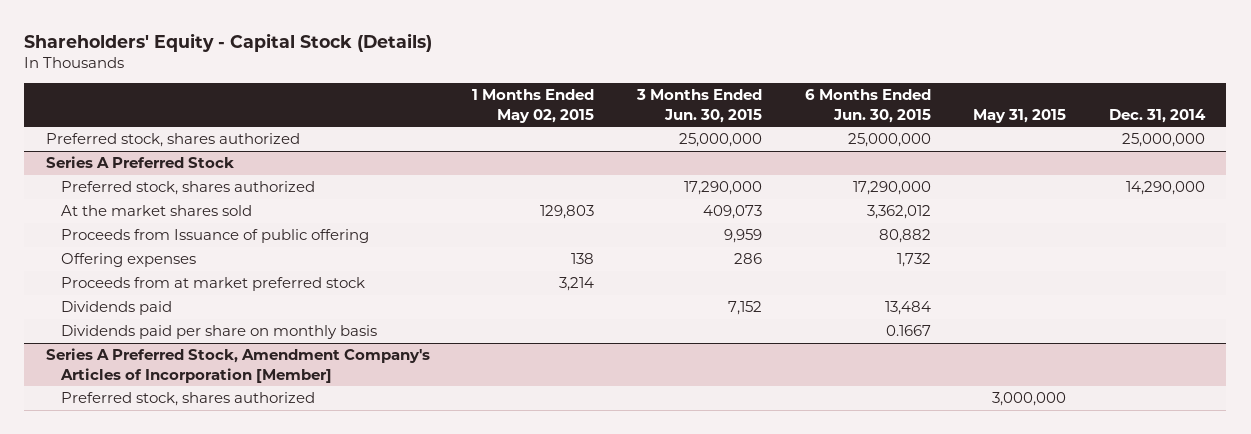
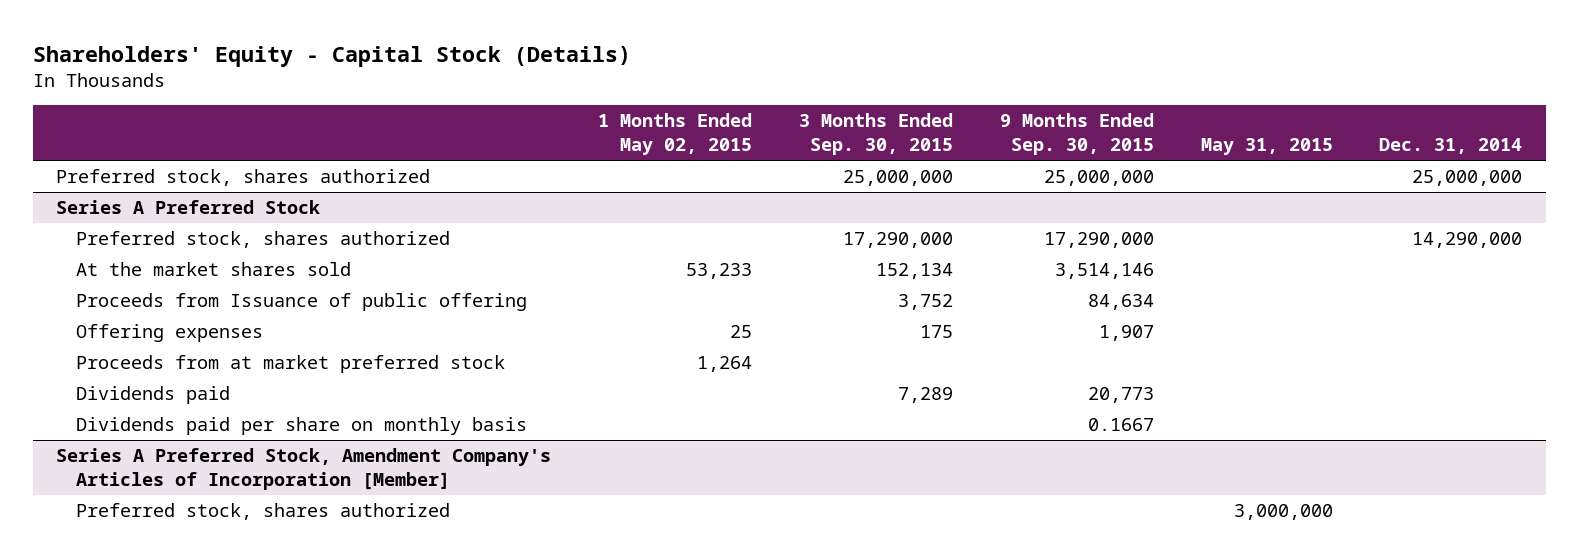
- | 1 Months Ended May 02, 2015 | 3 Months Ended Jun. 30, 2015 | 6 Months Ended Jun. 30, 2015 | May 31, 2015 | Dec. 31, 2014
+ | 1 Months Ended May 02, 2015 | 3 Months Ended Sep. 30, 2015 | 9 Months Ended Sep. 30, 2015 | May 31, 2015 | Dec. 31, 2014
@ Series A Preferred Stock
- At the market shares sold | 129,803 | 409,073 | 3,362,012 | |
+ At the market shares sold | 53,233 | 152,134 | 3,514,146 | |
- Offering expenses | 138 | 286 | 1,732 | |
- Proceeds from at market preferred stock | 3,214 | | | |
+ Offering expenses | 25 | 175 | 1,907 | |
+ Proceeds from at market preferred stock | 1,264 | | | |

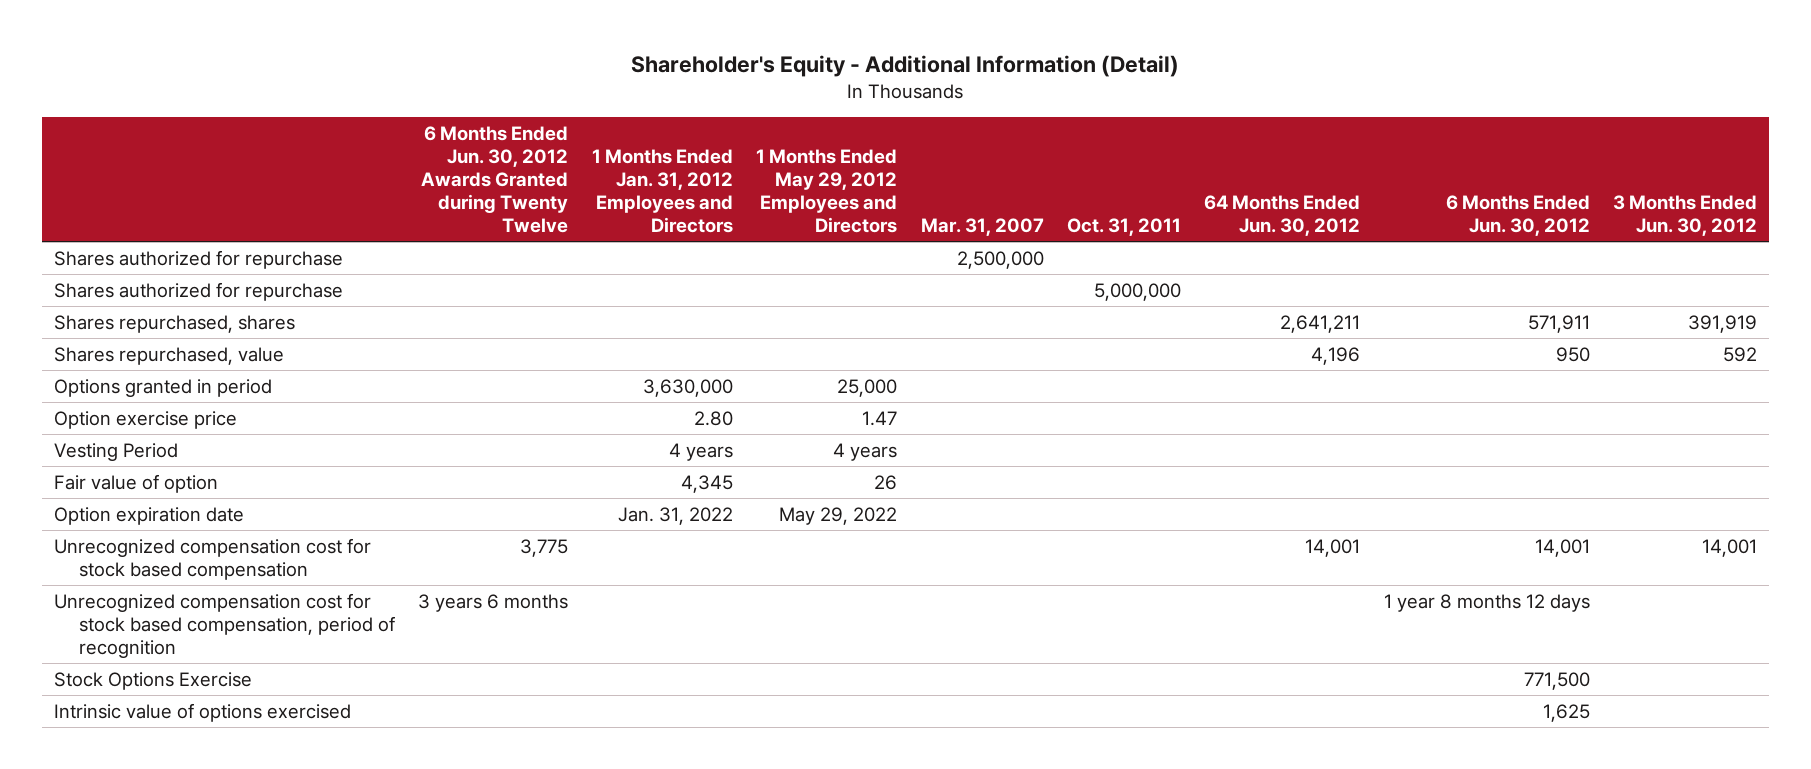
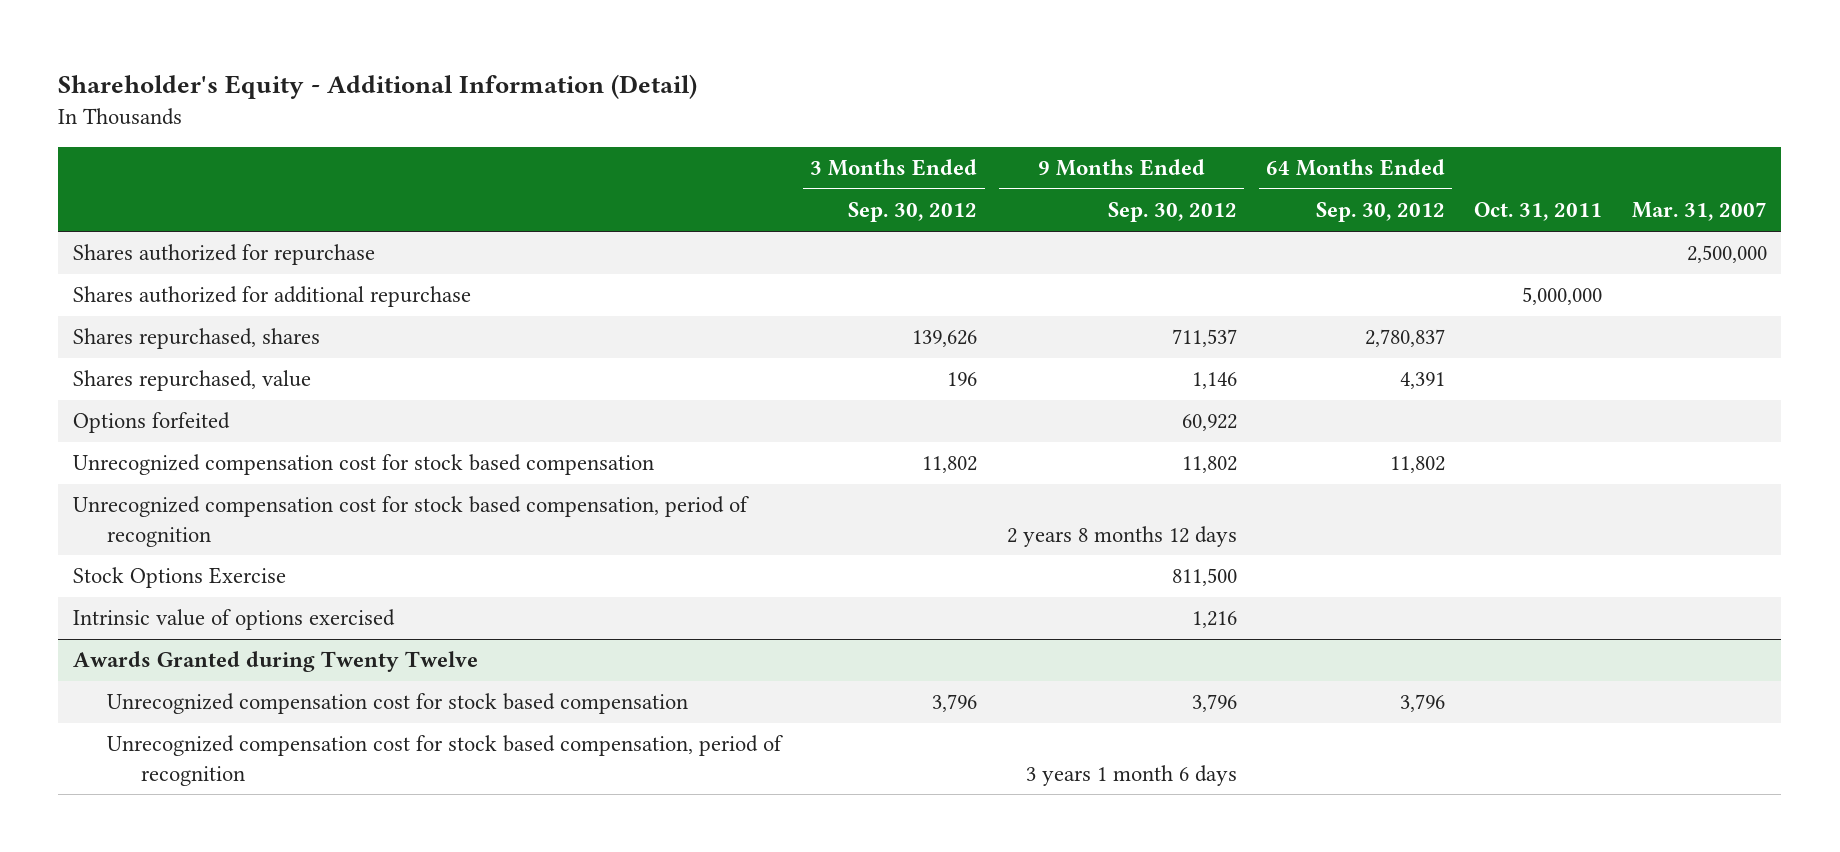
- | 6 Months Ended Jun. 30, 2012 Awards Granted during Twenty Twelve | 1 Months Ended Jan. 31, 2012 Employees and Directors | 1 Months Ended May 29, 2012 Employees and Directors | Mar. 31, 2007 | Oct. 31, 2011 | 64 Months Ended Jun. 30, 2012 | 6 Months Ended Jun. 30, 2012 | 3 Months Ended Jun. 30, 2012
+ | 3 Months Ended Sep. 30, 2012 | 9 Months Ended Sep. 30, 2012 | 64 Months Ended Sep. 30, 2012 | Oct. 31, 2011 | Mar. 31, 2007
- Shares authorized for repurchase | | | | | 5,000,000 | | |
+ Shares authorized for additional repurchase | | | | 5,000,000 |
- Options granted in period | | 3,630,000 | 25,000 | | | | |
- Option exercise price | | 2.80 | 1.47 | | | | |
- Vesting Period | | 4 years | 4 years | | | | |
- Fair value of option | | 4,345 | 26 | | | | |
- Option expiration date | | Jan. 31, 2022 | May 29, 2022 | | | | |
+ Options forfeited | | 60,922 | | |
+ Awards Granted during Twenty Twelve
+ Unrecognized compensation cost for stock based compensation | 3,796 | 3,796 | 3,796 | |
+ Unrecognized compensation cost for stock based compensation, period of recognition | | 3 years 1 month 6 days | | |

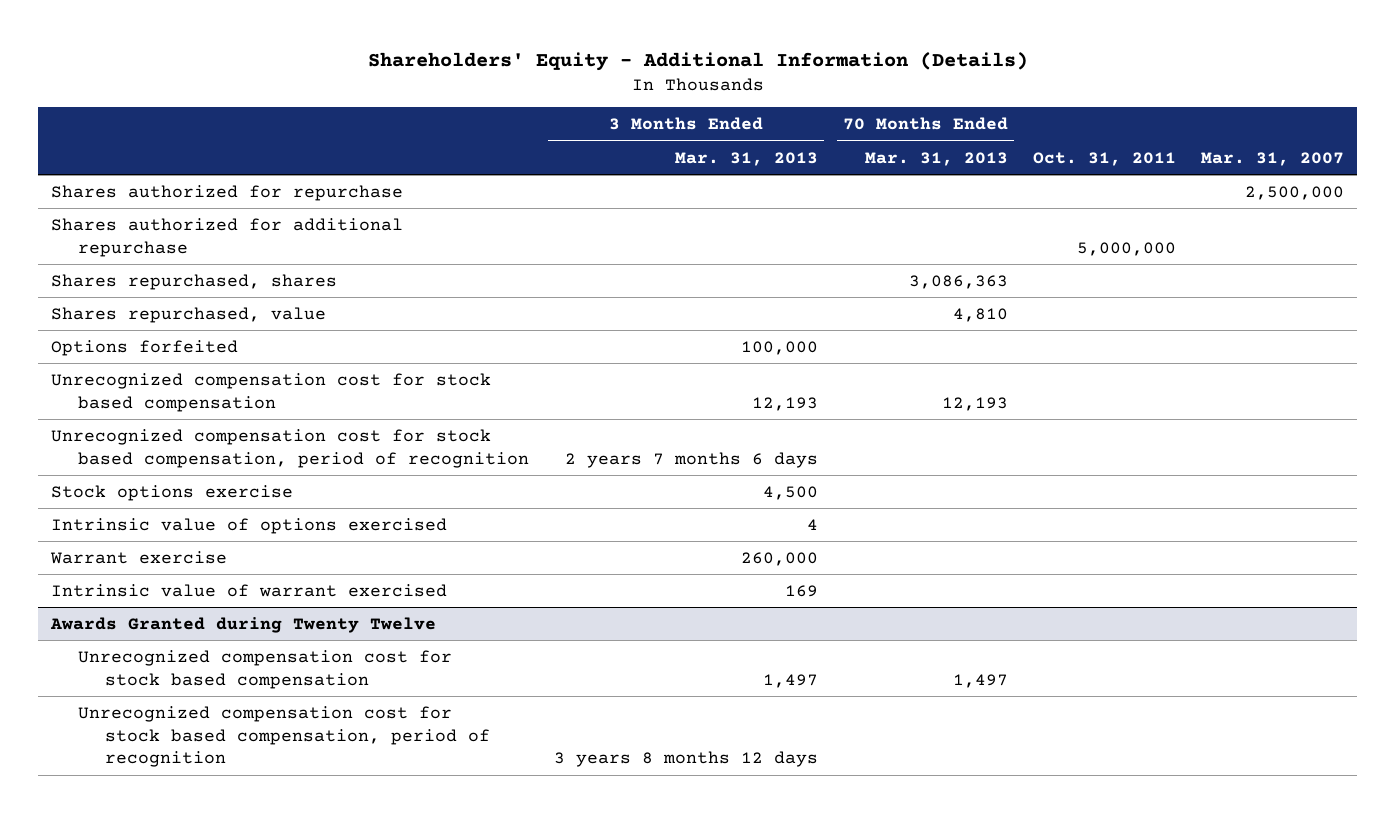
- Shareholder's Equity - Additional Information (Detail)
+ Shareholders' Equity - Additional Information (Details)
- | 3 Months Ended Sep. 30, 2012 | 9 Months Ended Sep. 30, 2012 | 64 Months Ended Sep. 30, 2012 | Oct. 31, 2011 | Mar. 31, 2007
+ | 3 Months Ended Mar. 31, 2013 | 70 Months Ended Mar. 31, 2013 | Oct. 31, 2011 | Mar. 31, 2007
- Stock Options Exercise | | 811,500 | | |
+ Stock options exercise | 4,500 | | |
+ Warrant exercise | 260,000 | | |
+ Intrinsic value of warrant exercised | 169 | | |

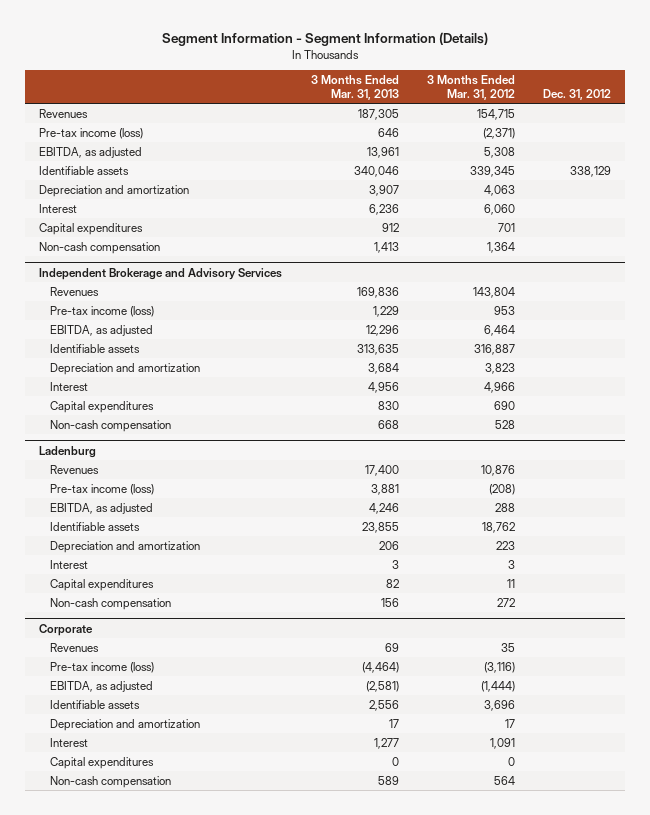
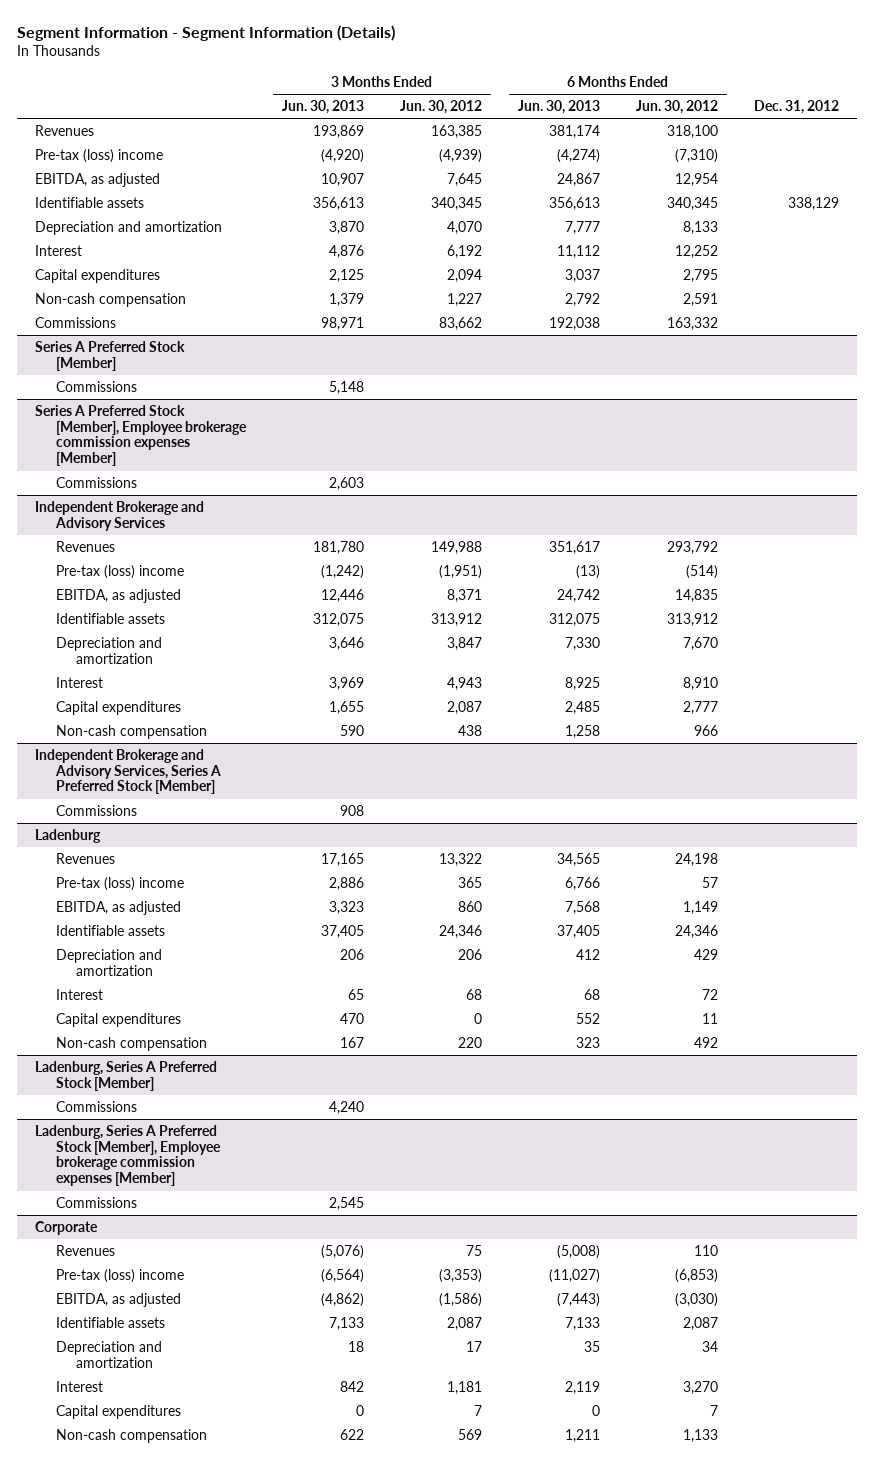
- | 3 Months Ended Mar. 31, 2013 | 3 Months Ended Mar. 31, 2012 | Dec. 31, 2012
+ | 3 Months Ended Jun. 30, 2013 | 3 Months Ended Jun. 30, 2012 | 6 Months Ended Jun. 30, 2013 | 6 Months Ended Jun. 30, 2012 | Dec. 31, 2012
- Pre-tax income (loss) | 646 | (2,371) |
+ Pre-tax (loss) income | (4,920) | (4,939) | (4,274) | (7,310) |
+ Commissions | 98,971 | 83,662 | 192,038 | 163,332 |
+ Series A Preferred Stock [Member]
+ Commissions | 5,148 | | | |
+ Series A Preferred Stock [Member], Employee brokerage commission expenses [Member]
+ Commissions | 2,603 | | | |
@ Independent Brokerage and Advisory Services
- Pre-tax income (loss) | 1,229 | 953 |
+ Pre-tax (loss) income | (1,242) | (1,951) | (13) | (514) |
+ Independent Brokerage and Advisory Services, Series A Preferred Stock [Member]
+ Commissions | 908 | | | |
@ Ladenburg
- Pre-tax income (loss) | 3,881 | (208) |
+ Pre-tax (loss) income | 2,886 | 365 | 6,766 | 57 |
+ Ladenburg, Series A Preferred Stock [Member]
+ Commissions | 4,240 | | | |
+ Ladenburg, Series A Preferred Stock [Member], Employee brokerage commission expenses [Member]
+ Commissions | 2,545 | | | |
@ Corporate
- Pre-tax income (loss) | (4,464) | (3,116) |
+ Pre-tax (loss) income | (6,564) | (3,353) | (11,027) | (6,853) |

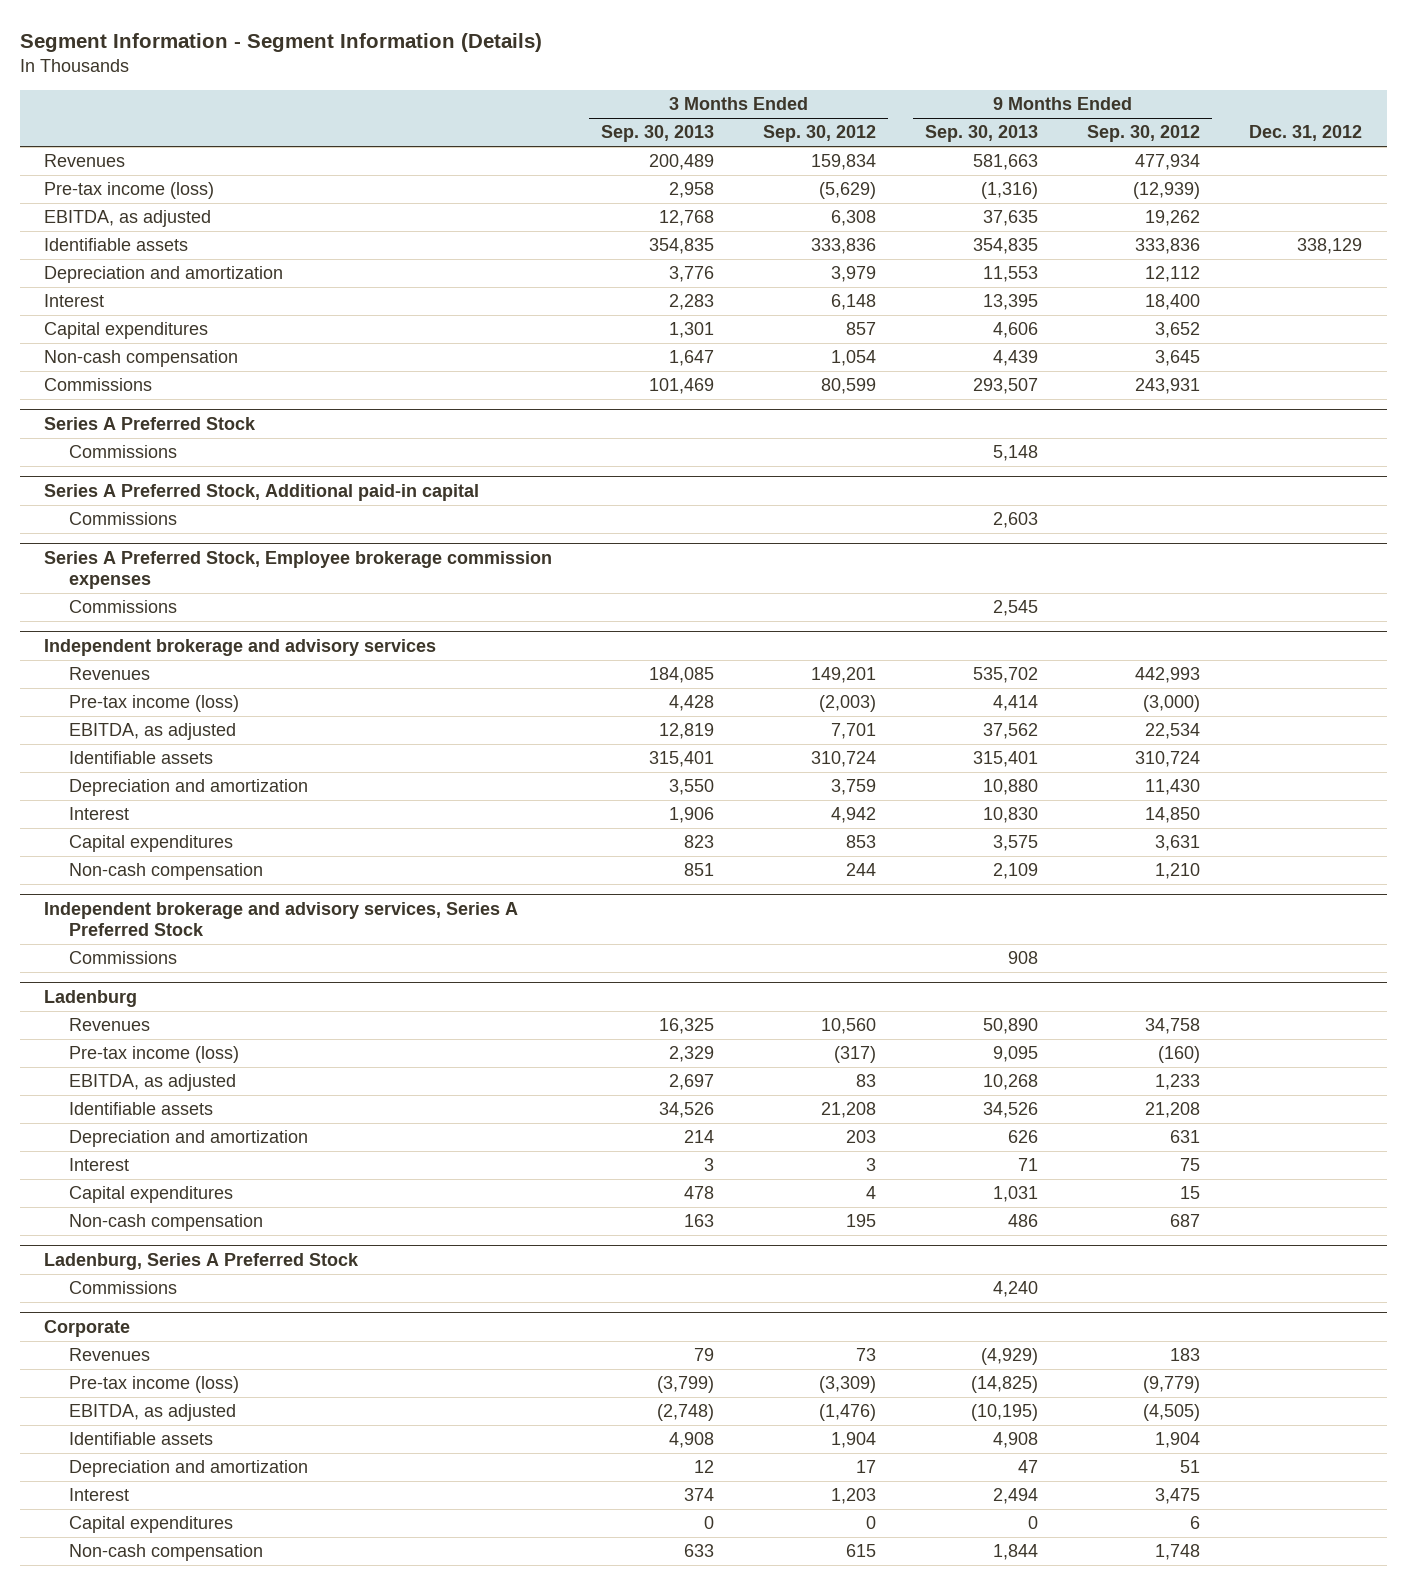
- | 3 Months Ended Jun. 30, 2013 | 3 Months Ended Jun. 30, 2012 | 6 Months Ended Jun. 30, 2013 | 6 Months Ended Jun. 30, 2012 | Dec. 31, 2012
+ | 3 Months Ended Sep. 30, 2013 | 3 Months Ended Sep. 30, 2012 | 9 Months Ended Sep. 30, 2013 | 9 Months Ended Sep. 30, 2012 | Dec. 31, 2012
- Pre-tax (loss) income | (4,920) | (4,939) | (4,274) | (7,310) |
+ Pre-tax income (loss) | 2,958 | (5,629) | (1,316) | (12,939) |
- Series A Preferred Stock [Member]
+ Series A Preferred Stock
- Series A Preferred Stock [Member], Employee brokerage commission expenses [Member]
+ Series A Preferred Stock, Additional paid-in capital
+ Commissions | | | 2,603 | |
+ Series A Preferred Stock, Employee brokerage commission expenses
- Independent Brokerage and Advisory Services
+ Independent brokerage and advisory services
- Pre-tax (loss) income | (1,242) | (1,951) | (13) | (514) |
+ Pre-tax income (loss) | 4,428 | (2,003) | 4,414 | (3,000) |
- Independent Brokerage and Advisory Services, Series A Preferred Stock [Member]
+ Independent brokerage and advisory services, Series A Preferred Stock
@ Ladenburg
- Pre-tax (loss) income | 2,886 | 365 | 6,766 | 57 |
+ Pre-tax income (loss) | 2,329 | (317) | 9,095 | (160) |
- Ladenburg, Series A Preferred Stock [Member]
+ Ladenburg, Series A Preferred Stock
- Ladenburg, Series A Preferred Stock [Member], Employee brokerage commission expenses [Member]
- Commissions | 2,545 | | | |
@ Corporate
- Pre-tax (loss) income | (6,564) | (3,353) | (11,027) | (6,853) |
+ Pre-tax income (loss) | (3,799) | (3,309) | (14,825) | (9,779) |

